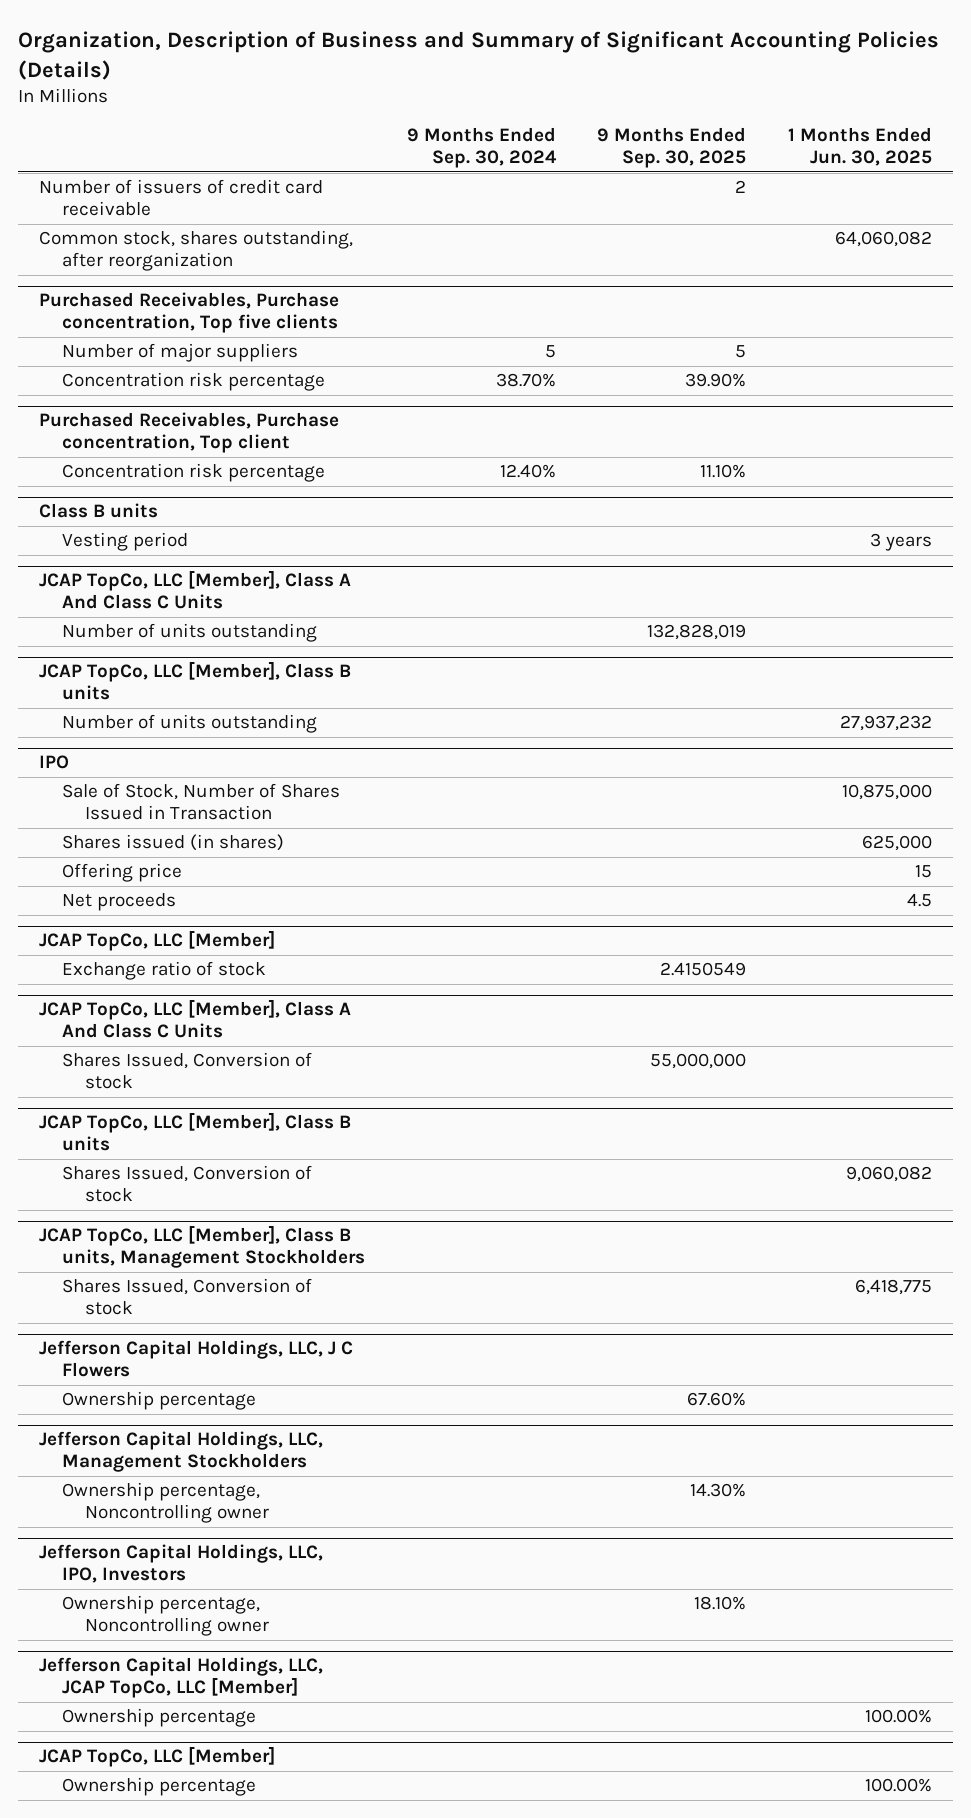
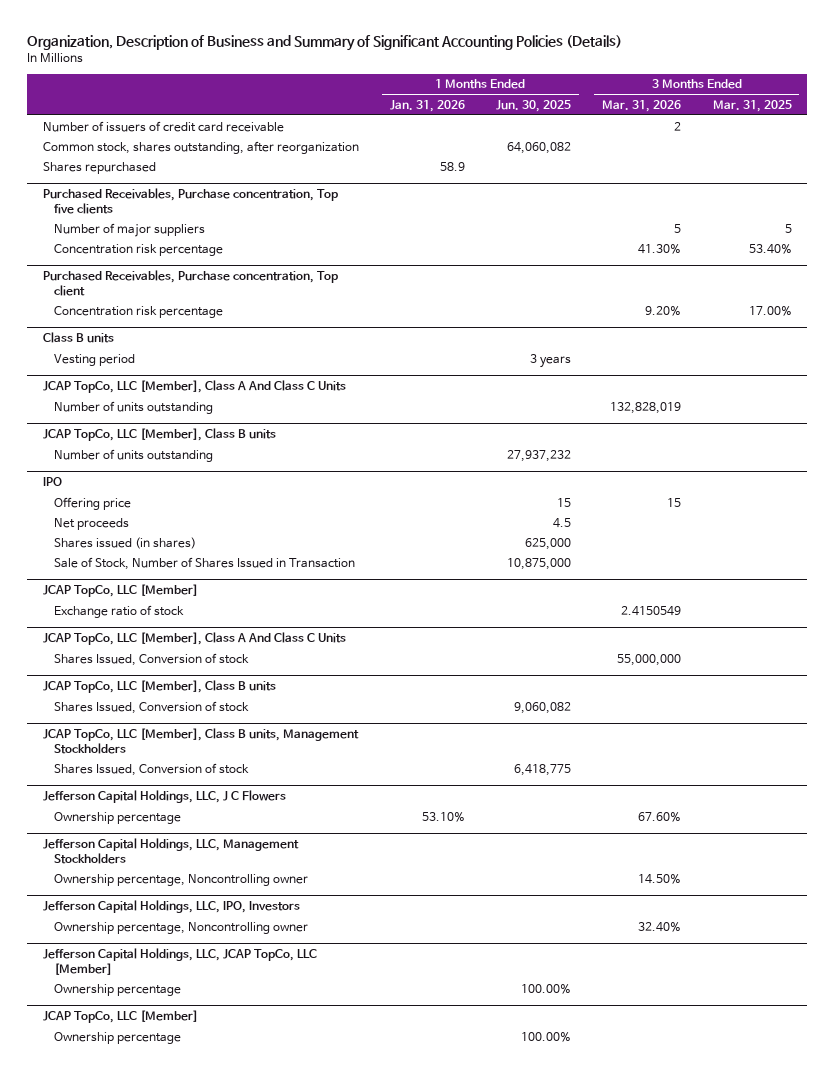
- | 9 Months Ended Sep. 30, 2024 | 9 Months Ended Sep. 30, 2025 | 1 Months Ended Jun. 30, 2025
+ | 1 Months Ended Jan. 31, 2026 | 1 Months Ended Jun. 30, 2025 | 3 Months Ended Mar. 31, 2026 | 3 Months Ended Mar. 31, 2025
+ Shares repurchased | 58.9 | | |
@ IPO
moved down: Shares issued (in shares) | | 625,000 | |
moved down: Sale of Stock, Number of Shares Issued in Transaction | | 10,875,000 | |

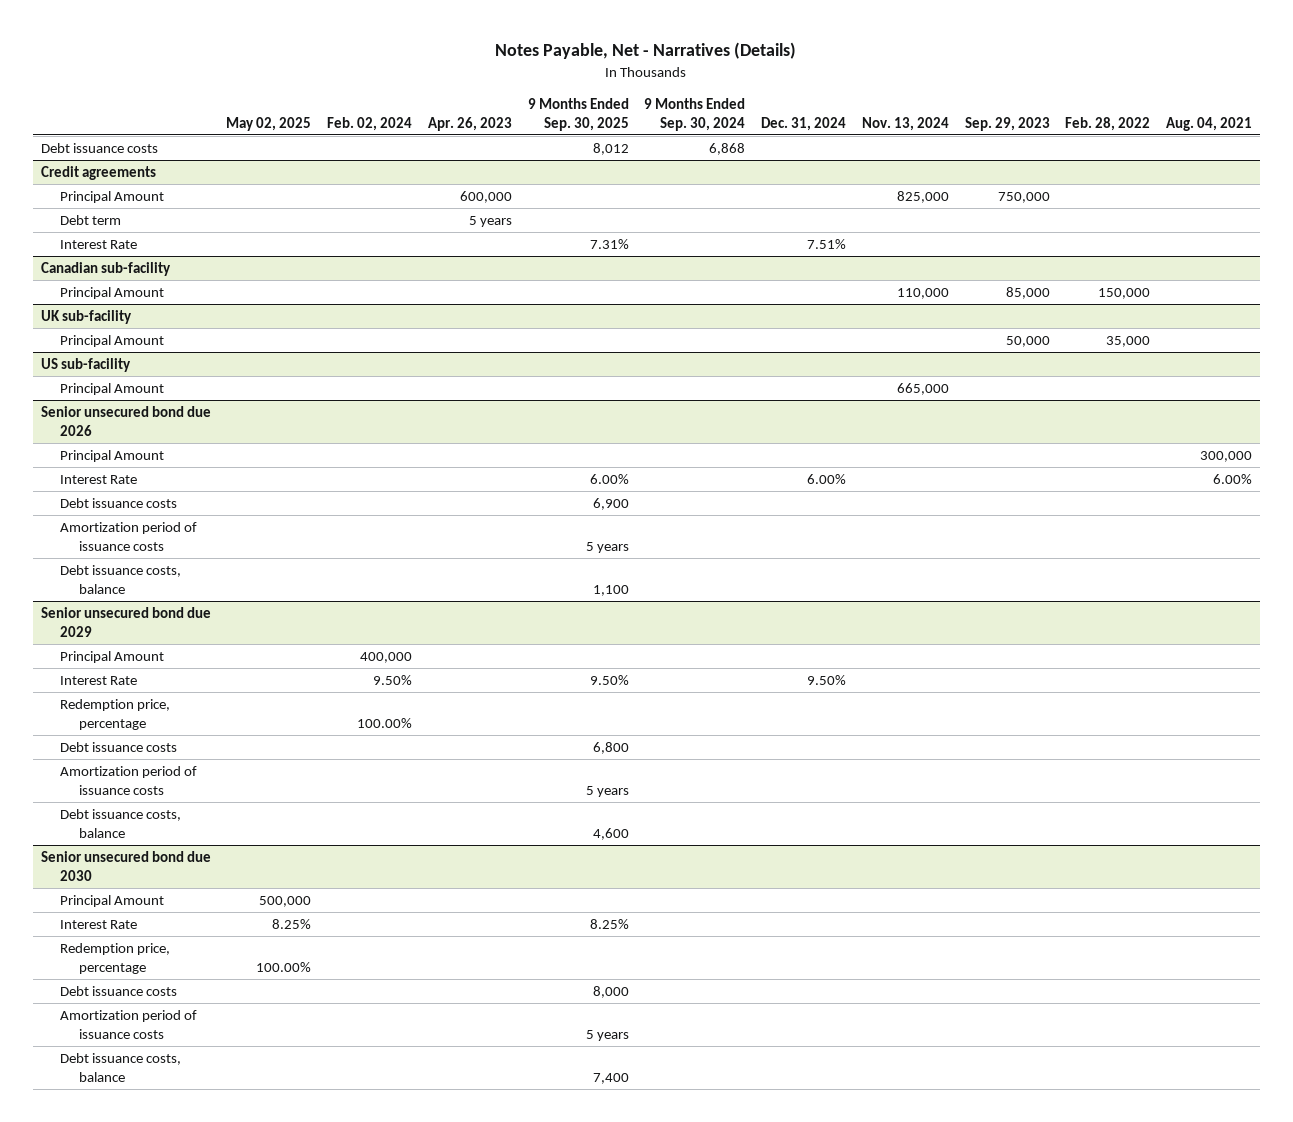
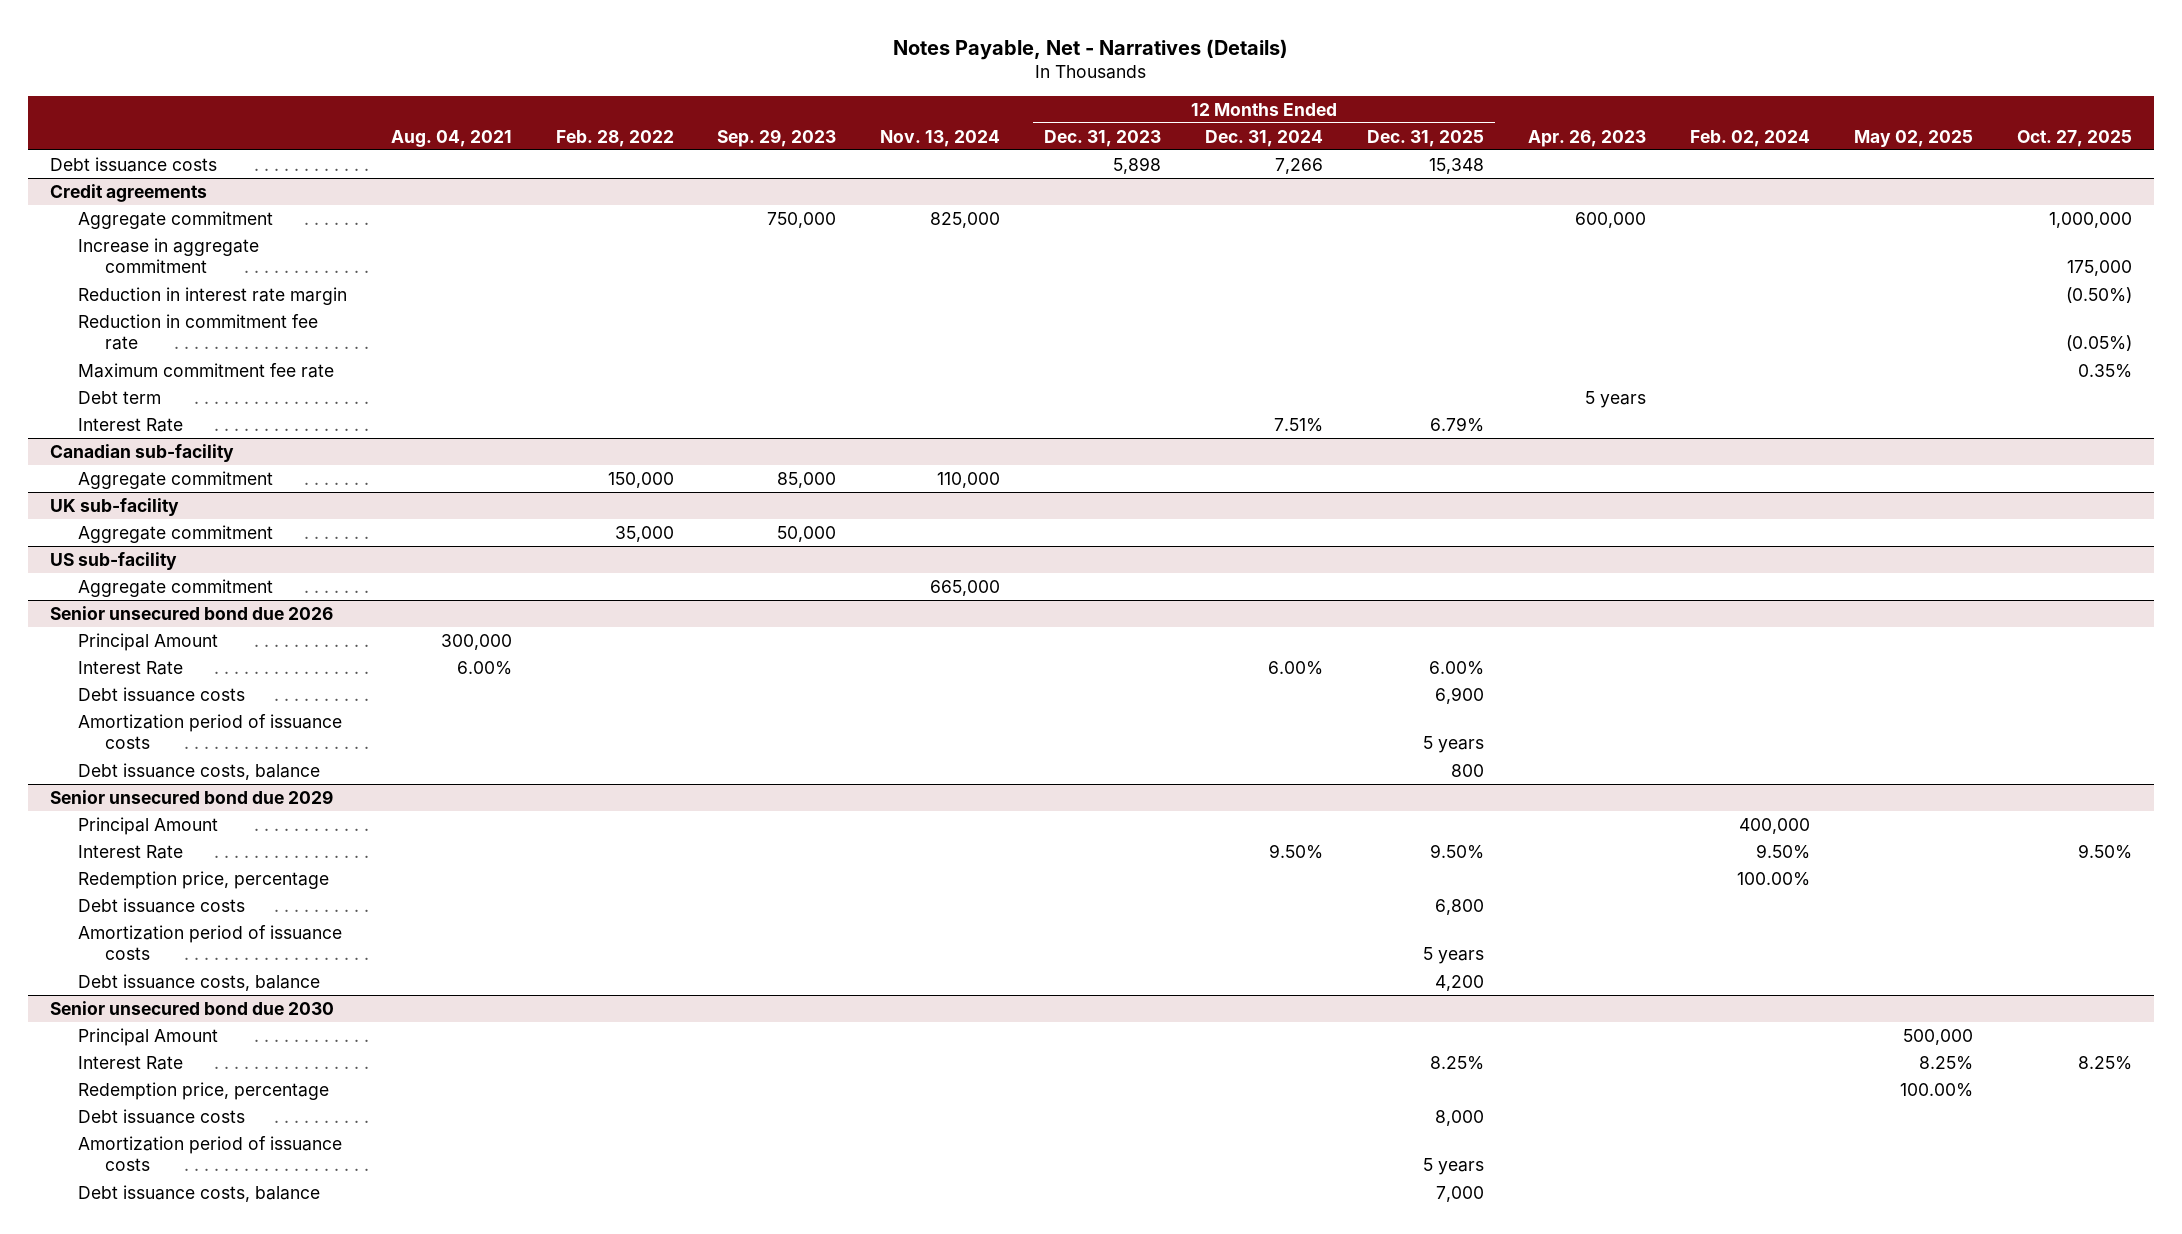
- | May 02, 2025 | Feb. 02, 2024 | Apr. 26, 2023 | 9 Months Ended Sep. 30, 2025 | 9 Months Ended Sep. 30, 2024 | Dec. 31, 2024 | Nov. 13, 2024 | Sep. 29, 2023 | Feb. 28, 2022 | Aug. 04, 2021
+ | Aug. 04, 2021 | Feb. 28, 2022 | Sep. 29, 2023 | Nov. 13, 2024 | 12 Months Ended Dec. 31, 2023 | 12 Months Ended Dec. 31, 2024 | 12 Months Ended Dec. 31, 2025 | Apr. 26, 2023 | Feb. 02, 2024 | May 02, 2025 | Oct. 27, 2025
@ Credit agreements
- Principal Amount | | | 600,000 | | | | 825,000 | 750,000 | |
+ Aggregate commitment | | | 750,000 | 825,000 | | | | 600,000 | | | 1,000,000
+ Increase in aggregate commitment | | | | | | | | | | | 175,000
+ Reduction in interest rate margin | | | | | | | | | | | (0.50%)
+ Reduction in commitment fee rate | | | | | | | | | | | (0.05%)
+ Maximum commitment fee rate | | | | | | | | | | | 0.35%
@ Canadian sub-facility
- Principal Amount | | | | | | | 110,000 | 85,000 | 150,000 |
+ Aggregate commitment | | 150,000 | 85,000 | 110,000 | | | | | | |
@ UK sub-facility
- Principal Amount | | | | | | | | 50,000 | 35,000 |
+ Aggregate commitment | | 35,000 | 50,000 | | | | | | | |
@ US sub-facility
- Principal Amount | | | | | | | 665,000 | | |
+ Aggregate commitment | | | | 665,000 | | | | | | |

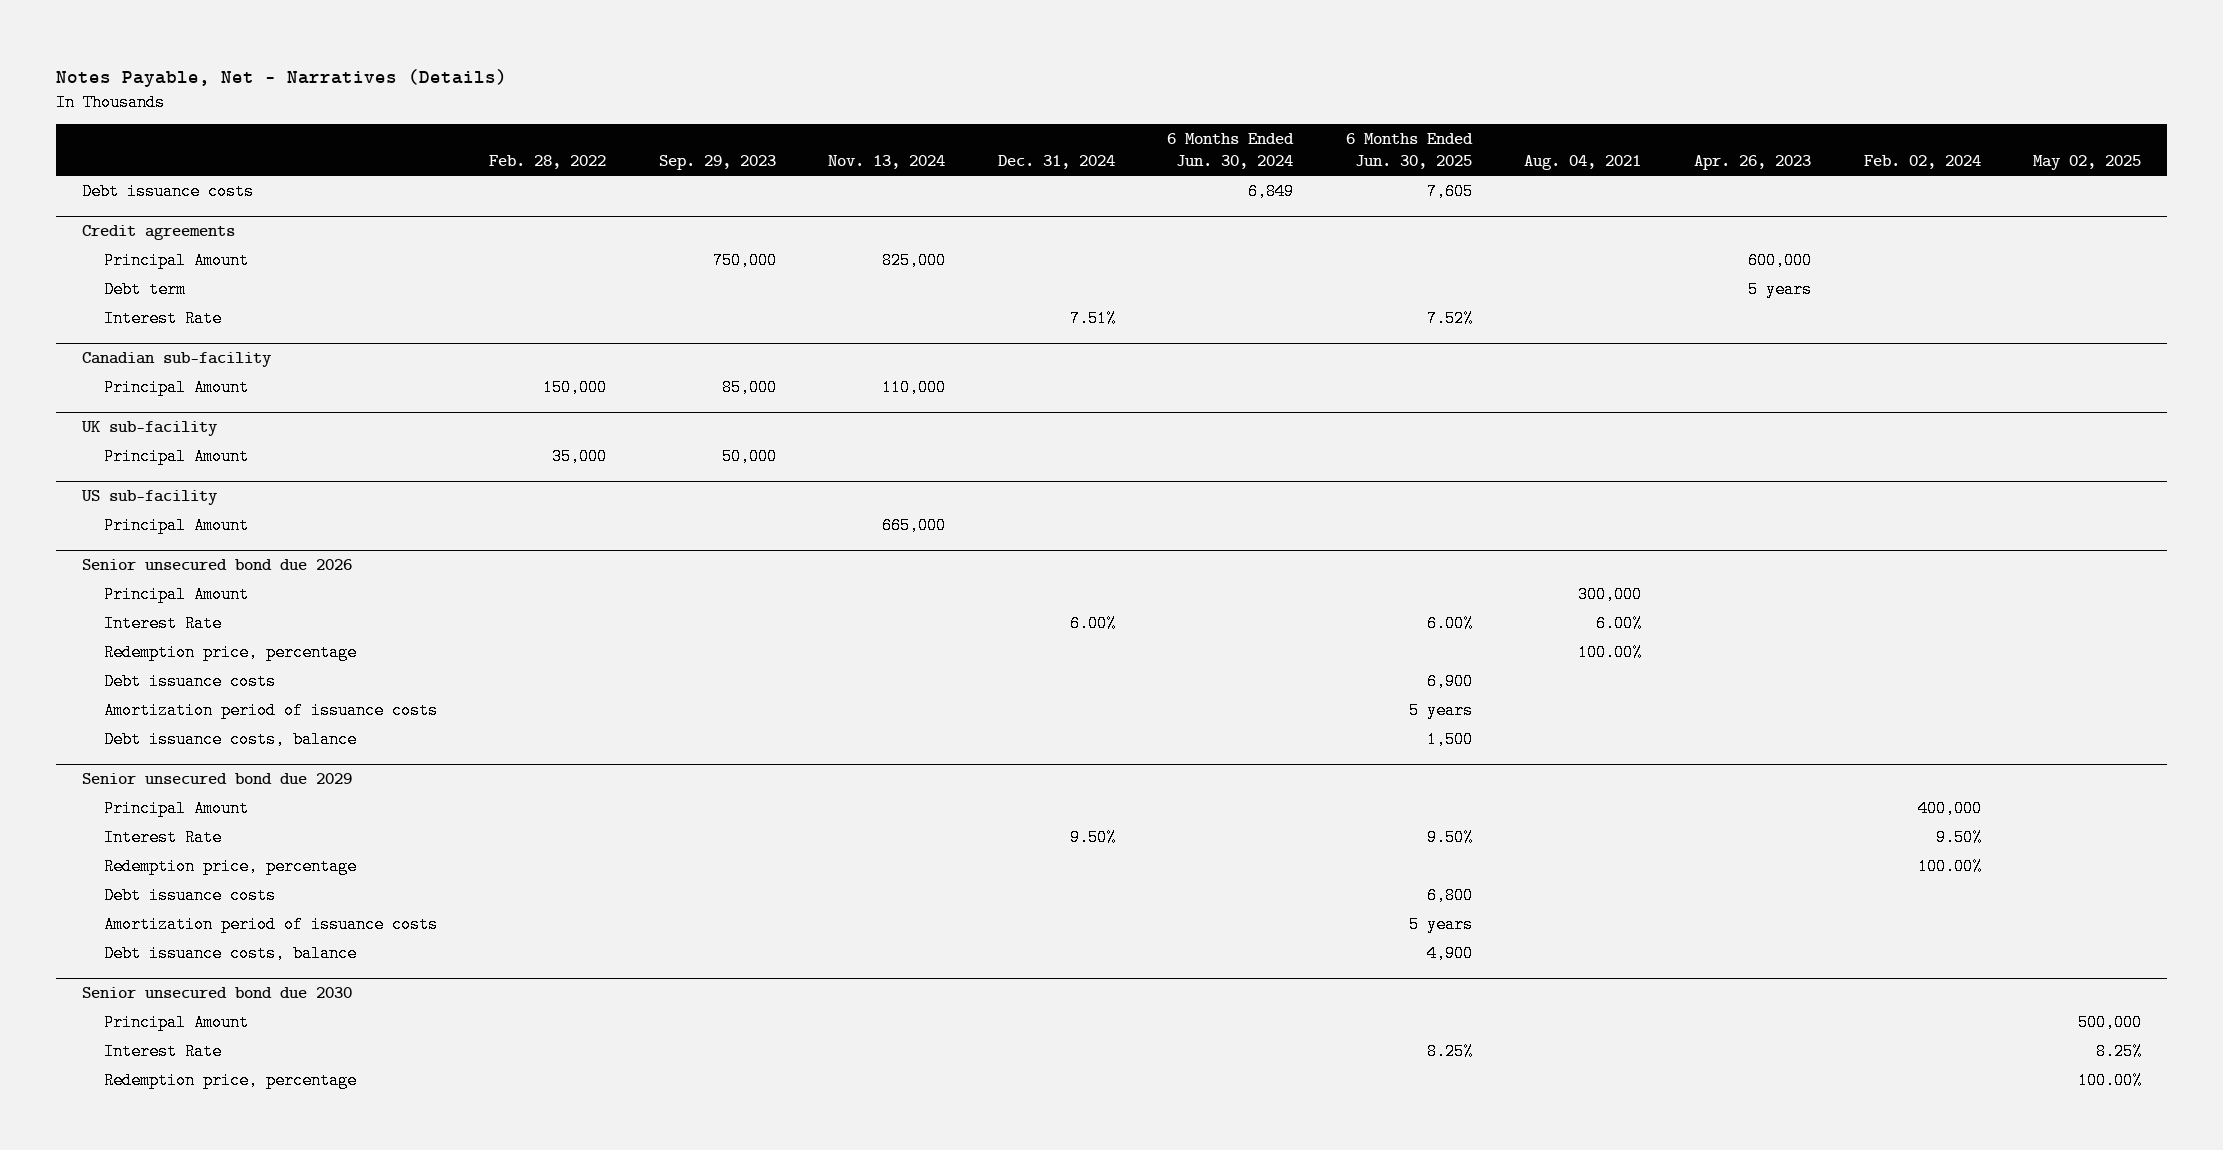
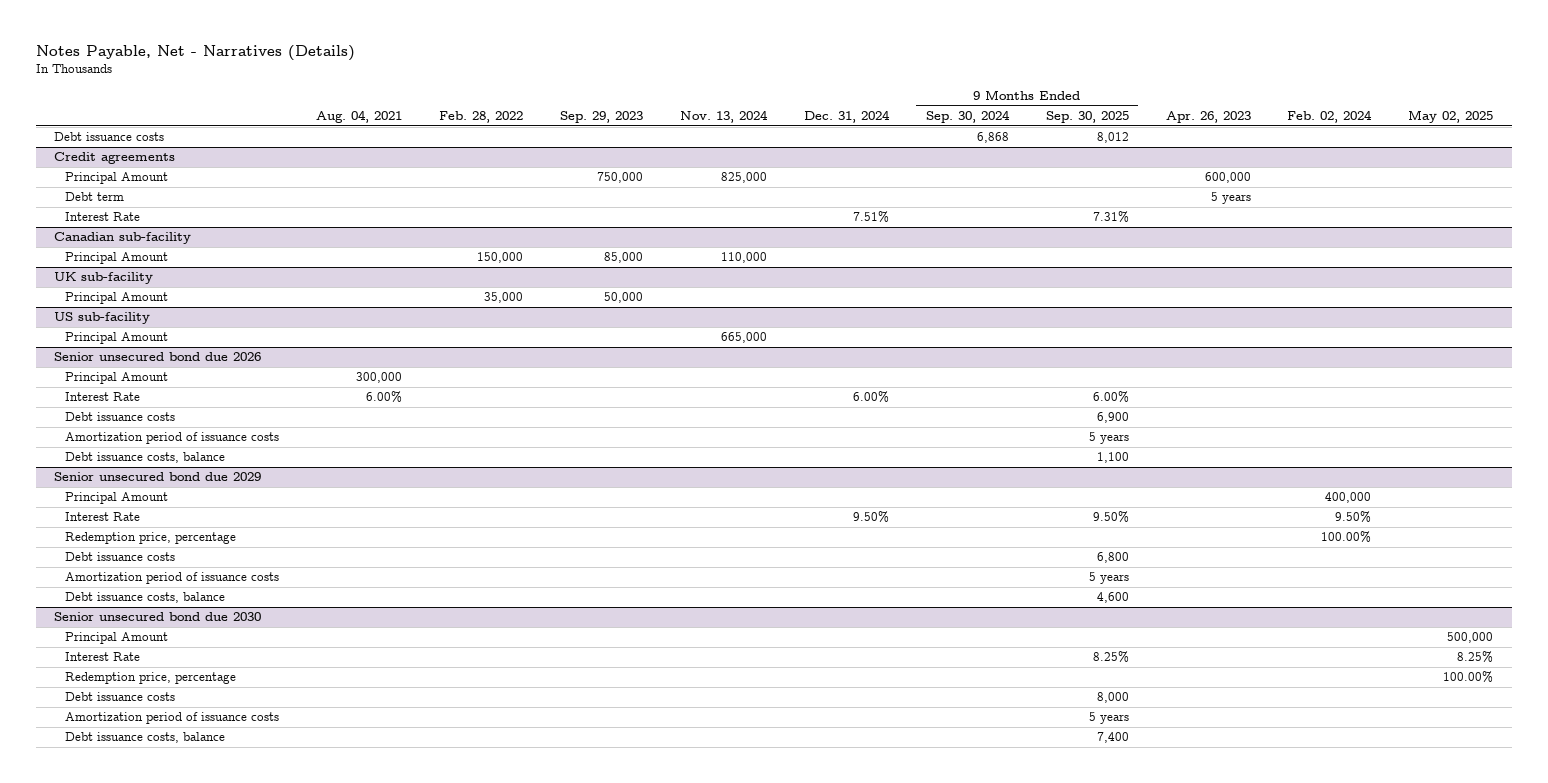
- | Feb. 28, 2022 | Sep. 29, 2023 | Nov. 13, 2024 | Dec. 31, 2024 | 6 Months Ended Jun. 30, 2024 | 6 Months Ended Jun. 30, 2025 | Aug. 04, 2021 | Apr. 26, 2023 | Feb. 02, 2024 | May 02, 2025
+ | Aug. 04, 2021 | Feb. 28, 2022 | Sep. 29, 2023 | Nov. 13, 2024 | Dec. 31, 2024 | 9 Months Ended Sep. 30, 2024 | 9 Months Ended Sep. 30, 2025 | Apr. 26, 2023 | Feb. 02, 2024 | May 02, 2025
@ Senior unsecured bond due 2026
- Redemption price, percentage | | | | | | | 100.00% | | |
@ Senior unsecured bond due 2030
+ Debt issuance costs | | | | | | | 8,000 | | |
+ Amortization period of issuance costs | | | | | | | 5 years | | |
+ Debt issuance costs, balance | | | | | | | 7,400 | | |

